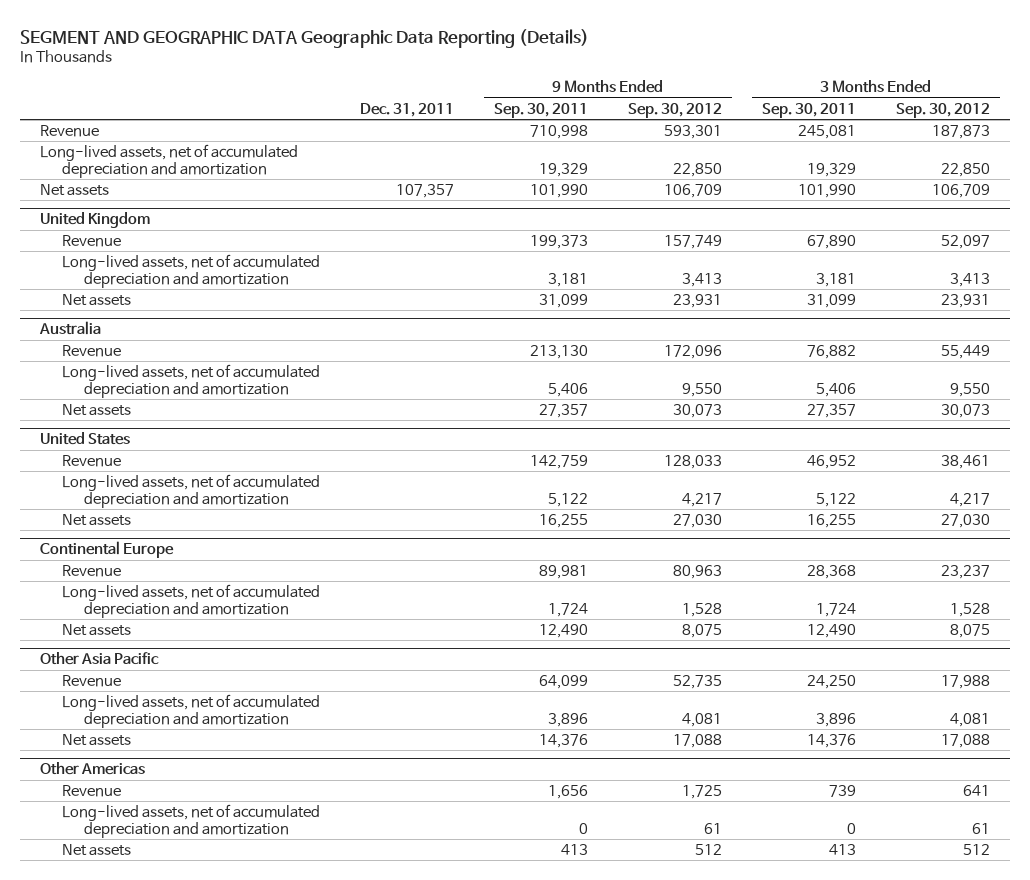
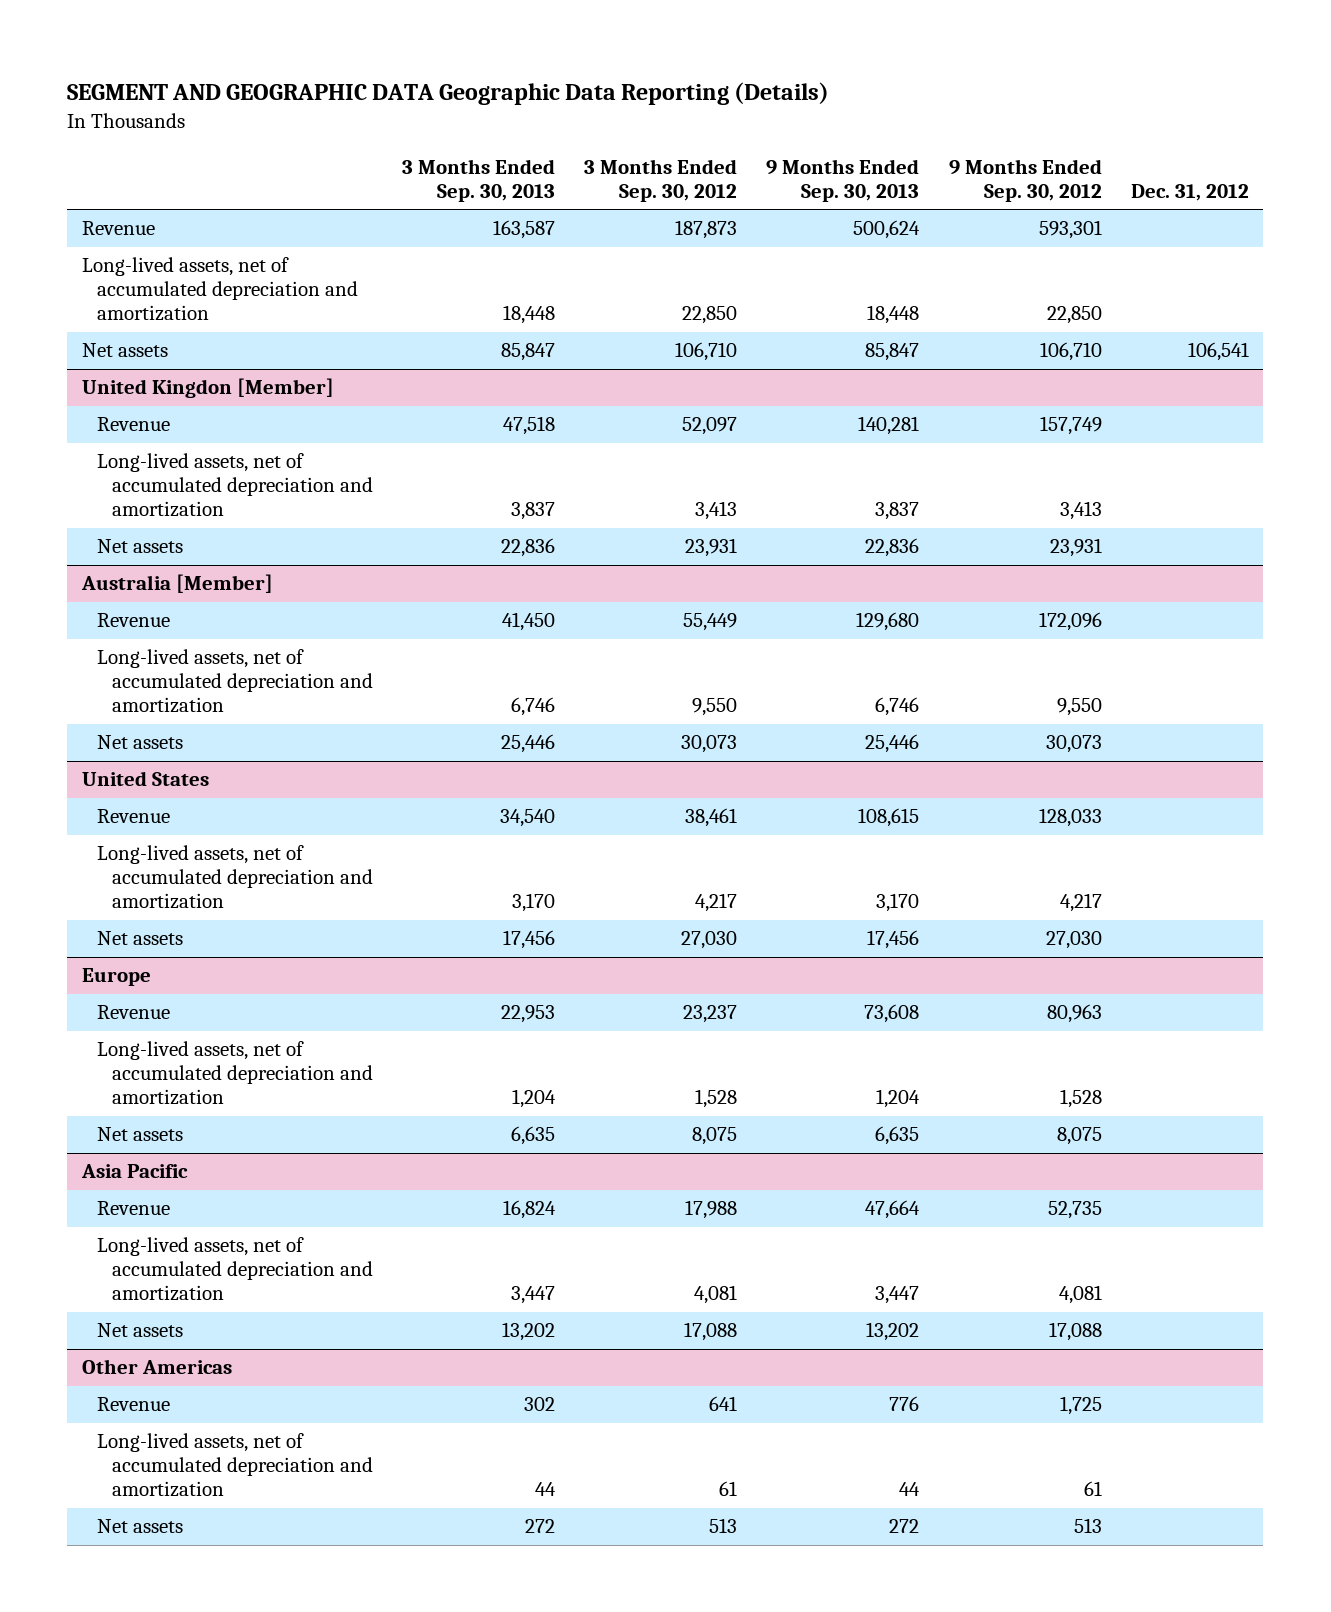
- | Dec. 31, 2011 | 9 Months Ended Sep. 30, 2011 | 9 Months Ended Sep. 30, 2012 | 3 Months Ended Sep. 30, 2011 | 3 Months Ended Sep. 30, 2012
+ | 3 Months Ended Sep. 30, 2013 | 3 Months Ended Sep. 30, 2012 | 9 Months Ended Sep. 30, 2013 | 9 Months Ended Sep. 30, 2012 | Dec. 31, 2012
- Net assets | 107,357 | 101,990 | 106,709 | 101,990 | 106,709
- United Kingdom
+ Net assets | 85,847 | 106,710 | 85,847 | 106,710 | 106,541
+ United Kingdon [Member]
- Australia
+ Australia [Member]
- Continental Europe
+ Europe
- Other Asia Pacific
+ Asia Pacific
@ Other Americas
- Net assets | | 413 | 512 | 413 | 512
+ Net assets | 272 | 513 | 272 | 513 |

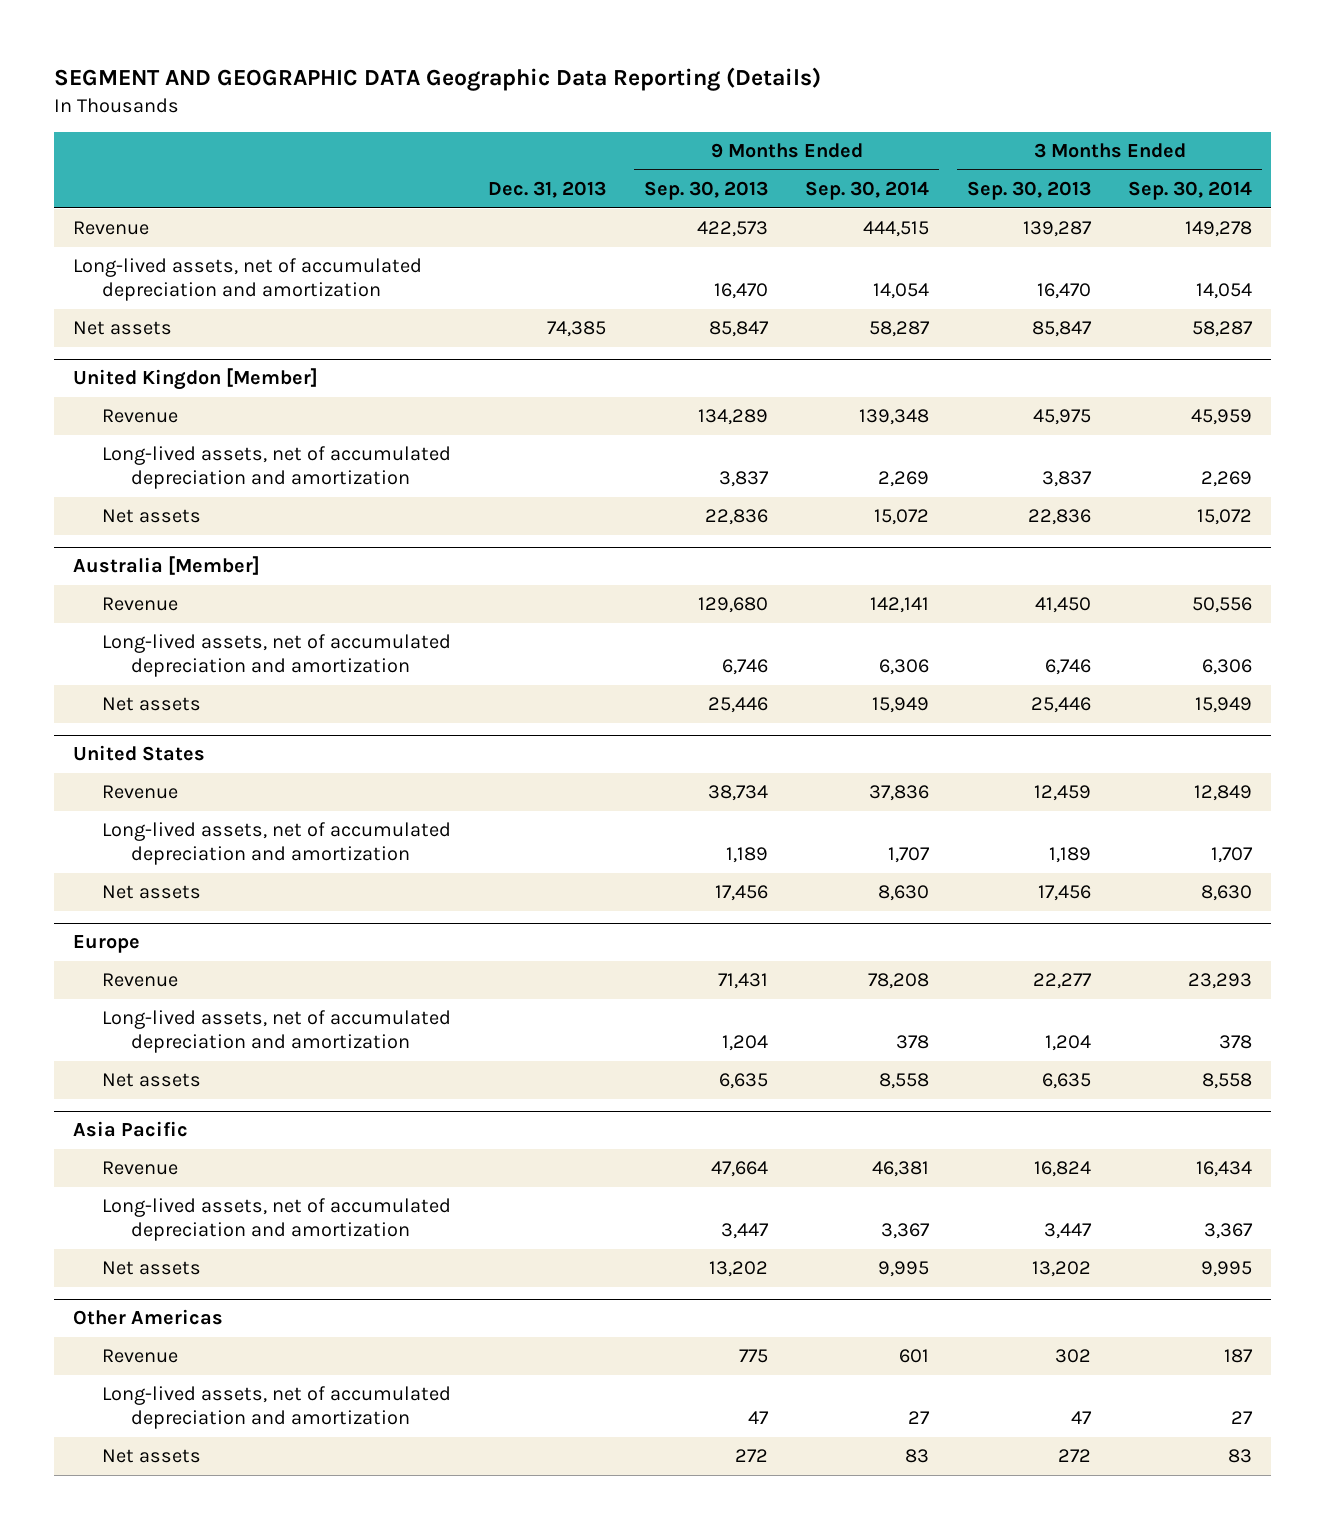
- | 3 Months Ended Sep. 30, 2013 | 3 Months Ended Sep. 30, 2012 | 9 Months Ended Sep. 30, 2013 | 9 Months Ended Sep. 30, 2012 | Dec. 31, 2012
+ | Dec. 31, 2013 | 9 Months Ended Sep. 30, 2013 | 9 Months Ended Sep. 30, 2014 | 3 Months Ended Sep. 30, 2013 | 3 Months Ended Sep. 30, 2014
- Revenue | 163,587 | 187,873 | 500,624 | 593,301 |
- Long-lived assets, net of accumulated depreciation and amortization | 18,448 | 22,850 | 18,448 | 22,850 |
+ Revenue | | 422,573 | 444,515 | 139,287 | 149,278
+ Long-lived assets, net of accumulated depreciation and amortization | | 16,470 | 14,054 | 16,470 | 14,054
@ United Kingdon [Member]
- Revenue | 47,518 | 52,097 | 140,281 | 157,749 |
+ Revenue | | 134,289 | 139,348 | 45,975 | 45,959
@ United States
- Revenue | 34,540 | 38,461 | 108,615 | 128,033 |
- Long-lived assets, net of accumulated depreciation and amortization | 3,170 | 4,217 | 3,170 | 4,217 |
+ Revenue | | 38,734 | 37,836 | 12,459 | 12,849
+ Long-lived assets, net of accumulated depreciation and amortization | | 1,189 | 1,707 | 1,189 | 1,707
@ Europe
- Revenue | 22,953 | 23,237 | 73,608 | 80,963 |
+ Revenue | | 71,431 | 78,208 | 22,277 | 23,293
@ Other Americas
- Revenue | 302 | 641 | 776 | 1,725 |
- Long-lived assets, net of accumulated depreciation and amortization | 44 | 61 | 44 | 61 |
+ Revenue | | 775 | 601 | 302 | 187
+ Long-lived assets, net of accumulated depreciation and amortization | | 47 | 27 | 47 | 27

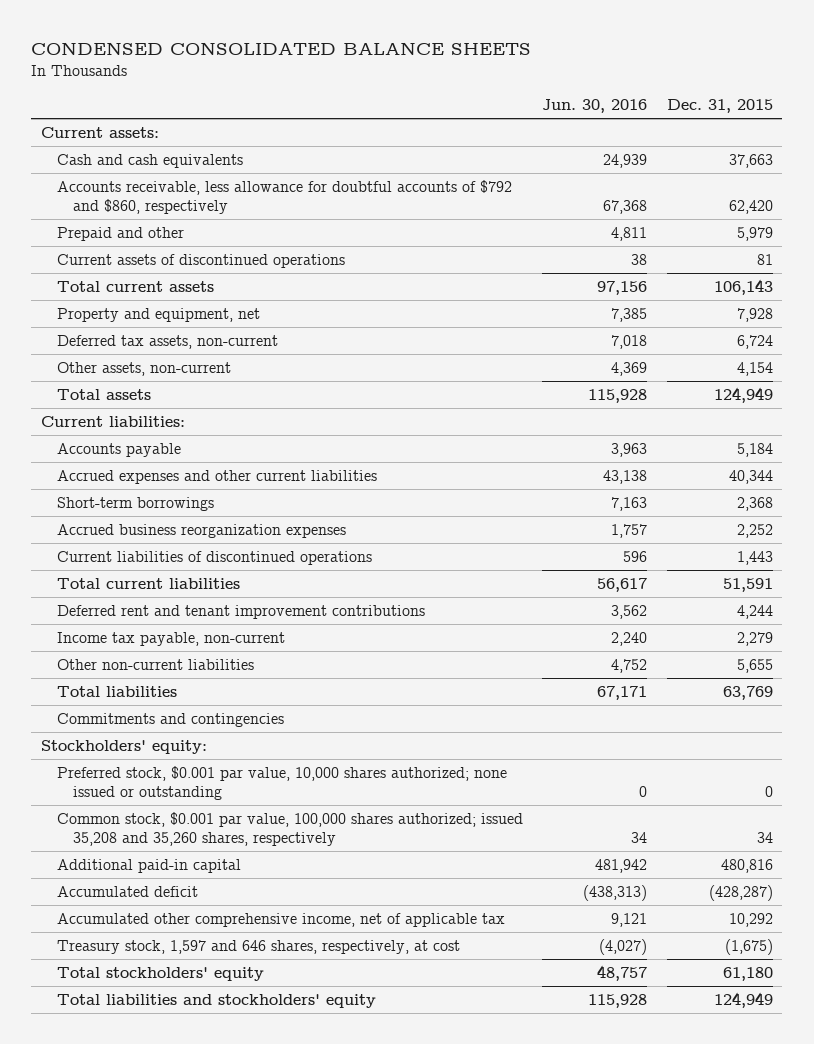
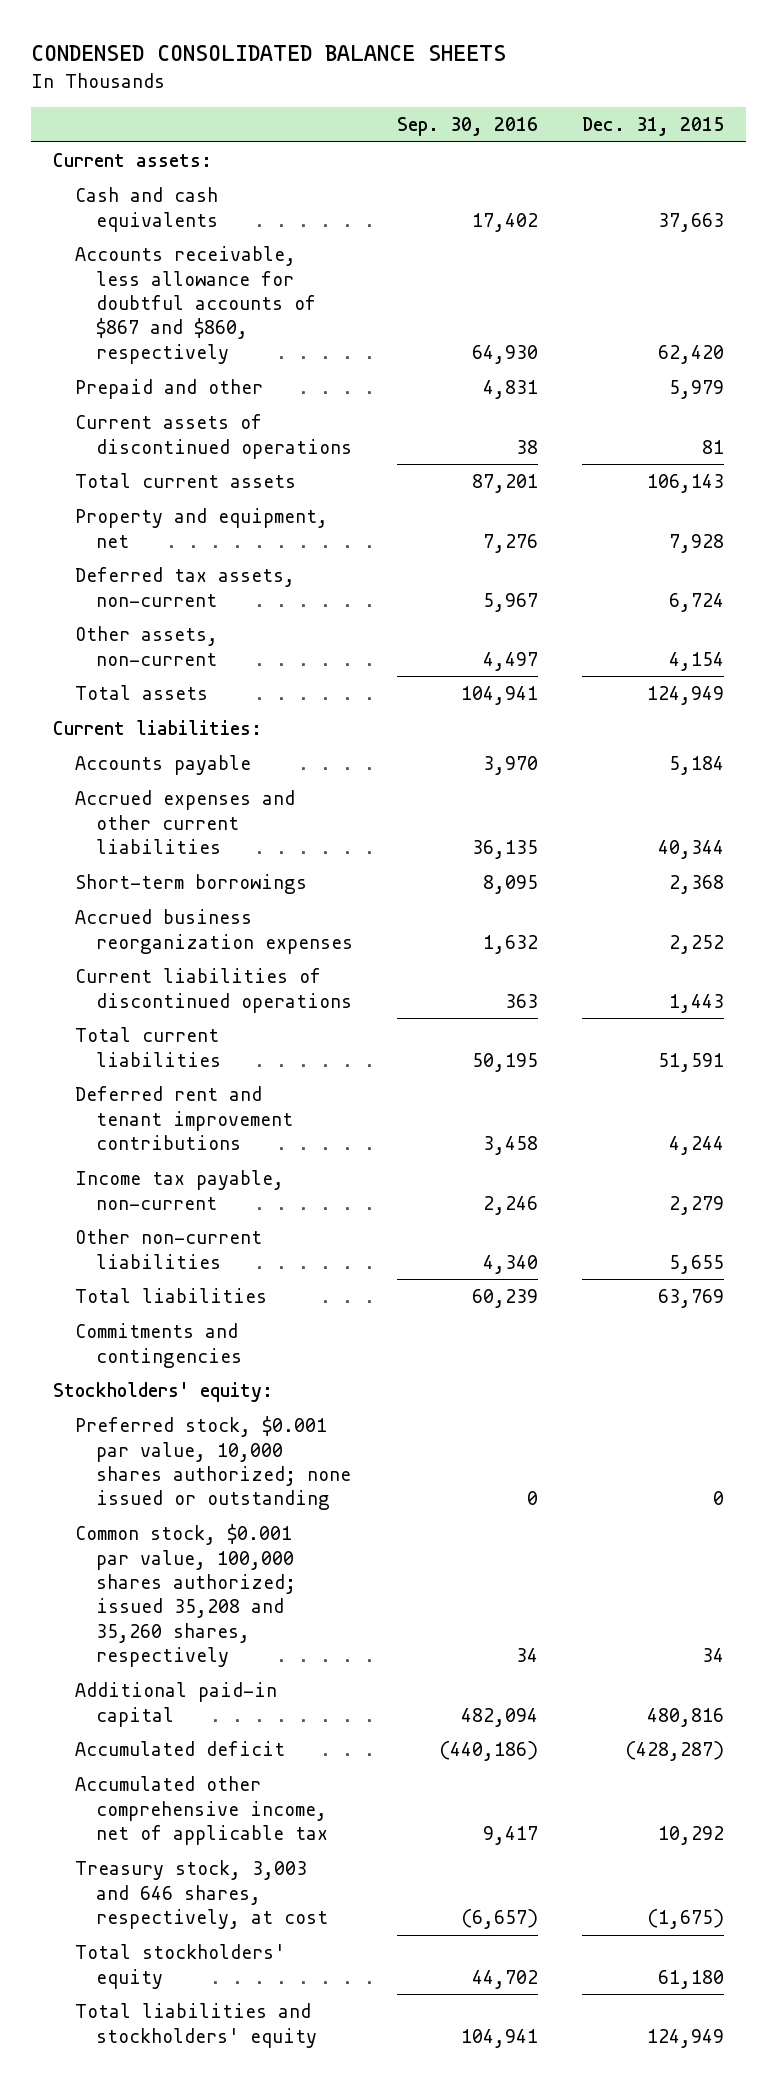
- | Jun. 30, 2016 | Dec. 31, 2015
+ | Sep. 30, 2016 | Dec. 31, 2015
- Accounts receivable, less allowance for doubtful accounts of $792 and $860, respectively | 67,368 | 62,420
+ Accounts receivable, less allowance for doubtful accounts of $867 and $860, respectively | 64,930 | 62,420
- Treasury stock, 1,597 and 646 shares, respectively, at cost | (4,027) | (1,675)
+ Treasury stock, 3,003 and 646 shares, respectively, at cost | (6,657) | (1,675)

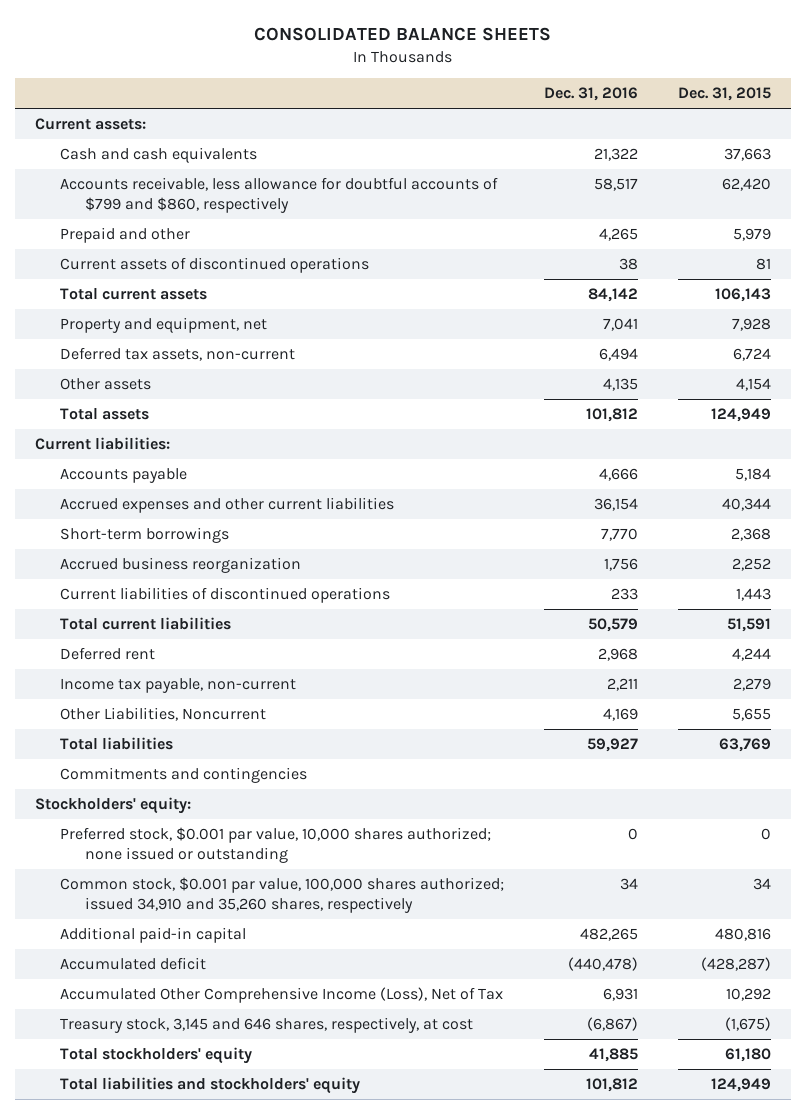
- CONDENSED CONSOLIDATED BALANCE SHEETS
+ CONSOLIDATED BALANCE SHEETS
- | Sep. 30, 2016 | Dec. 31, 2015
+ | Dec. 31, 2016 | Dec. 31, 2015
- Accounts receivable, less allowance for doubtful accounts of $867 and $860, respectively | 64,930 | 62,420
+ Accounts receivable, less allowance for doubtful accounts of $799 and $860, respectively | 58,517 | 62,420
- Other assets, non-current | 4,497 | 4,154
+ Other assets | 4,135 | 4,154
- Accrued business reorganization expenses | 1,632 | 2,252
+ Accrued business reorganization | 1,756 | 2,252
- Deferred rent and tenant improvement contributions | 3,458 | 4,244
+ Deferred rent | 2,968 | 4,244
- Other non-current liabilities | 4,340 | 5,655
+ Other Liabilities, Noncurrent | 4,169 | 5,655
- Common stock, $0.001 par value, 100,000 shares authorized; issued 35,208 and 35,260 shares, respectively | 34 | 34
+ Common stock, $0.001 par value, 100,000 shares authorized; issued 34,910 and 35,260 shares, respectively | 34 | 34
- Accumulated other comprehensive income, net of applicable tax | 9,417 | 10,292
- Treasury stock, 3,003 and 646 shares, respectively, at cost | (6,657) | (1,675)
+ Accumulated Other Comprehensive Income (Loss), Net of Tax | 6,931 | 10,292
+ Treasury stock, 3,145 and 646 shares, respectively, at cost | (6,867) | (1,675)

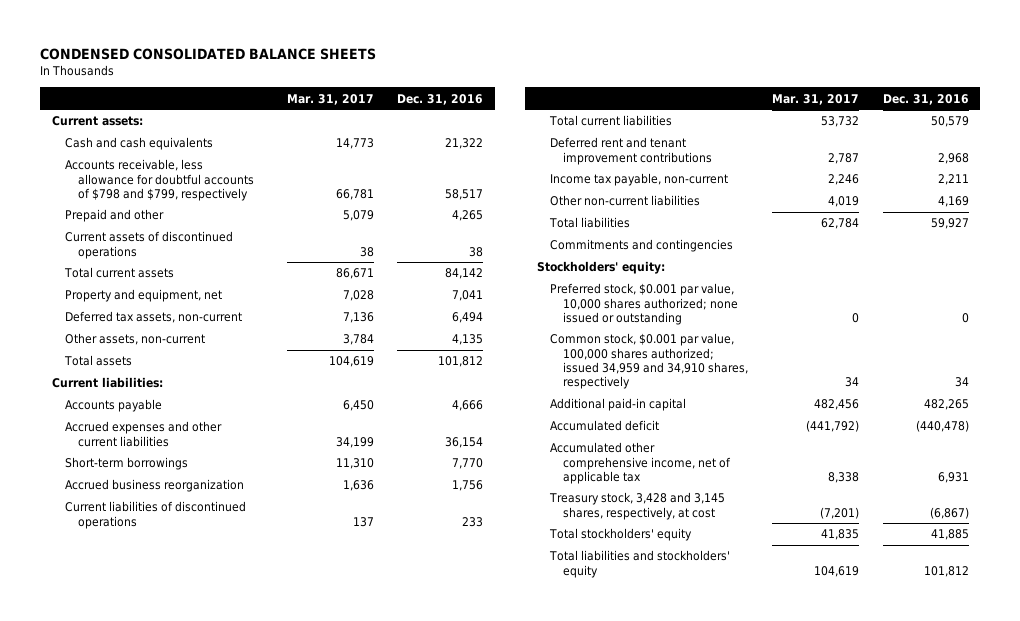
- CONSOLIDATED BALANCE SHEETS
+ CONDENSED CONSOLIDATED BALANCE SHEETS
- | Dec. 31, 2016 | Dec. 31, 2015
+ | Mar. 31, 2017 | Dec. 31, 2016
- Accounts receivable, less allowance for doubtful accounts of $799 and $860, respectively | 58,517 | 62,420
+ Accounts receivable, less allowance for doubtful accounts of $798 and $799, respectively | 66,781 | 58,517
- Other assets | 4,135 | 4,154
+ Other assets, non-current | 3,784 | 4,135
- Deferred rent | 2,968 | 4,244
+ Deferred rent and tenant improvement contributions | 2,787 | 2,968
- Other Liabilities, Noncurrent | 4,169 | 5,655
+ Other non-current liabilities | 4,019 | 4,169
- Common stock, $0.001 par value, 100,000 shares authorized; issued 34,910 and 35,260 shares, respectively | 34 | 34
+ Common stock, $0.001 par value, 100,000 shares authorized; issued 34,959 and 34,910 shares, respectively | 34 | 34
- Accumulated Other Comprehensive Income (Loss), Net of Tax | 6,931 | 10,292
- Treasury stock, 3,145 and 646 shares, respectively, at cost | (6,867) | (1,675)
+ Accumulated other comprehensive income, net of applicable tax | 8,338 | 6,931
+ Treasury stock, 3,428 and 3,145 shares, respectively, at cost | (7,201) | (6,867)

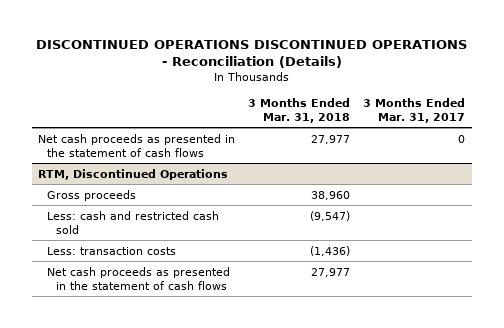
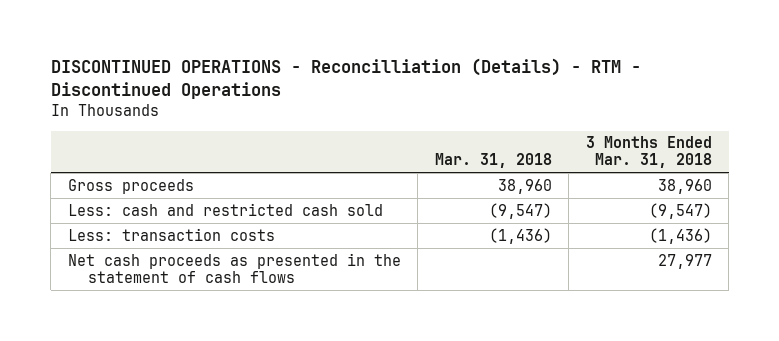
- DISCONTINUED OPERATIONS DISCONTINUED OPERATIONS - Reconciliation (Details)
+ DISCONTINUED OPERATIONS - Reconcilliation (Details) - RTM - Discontinued Operations
- | 3 Months Ended Mar. 31, 2018 | 3 Months Ended Mar. 31, 2017
+ | Mar. 31, 2018 | 3 Months Ended Mar. 31, 2018
- Net cash proceeds as presented in the statement of cash flows | 27,977 | 0
- RTM, Discontinued Operations

